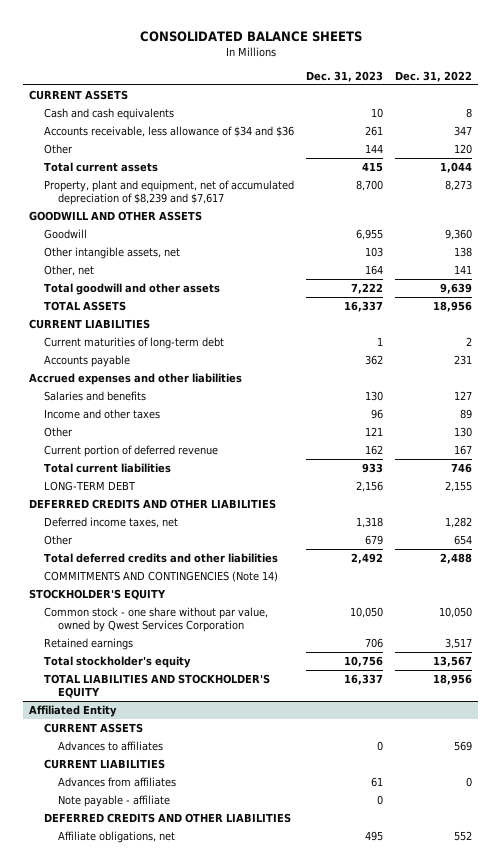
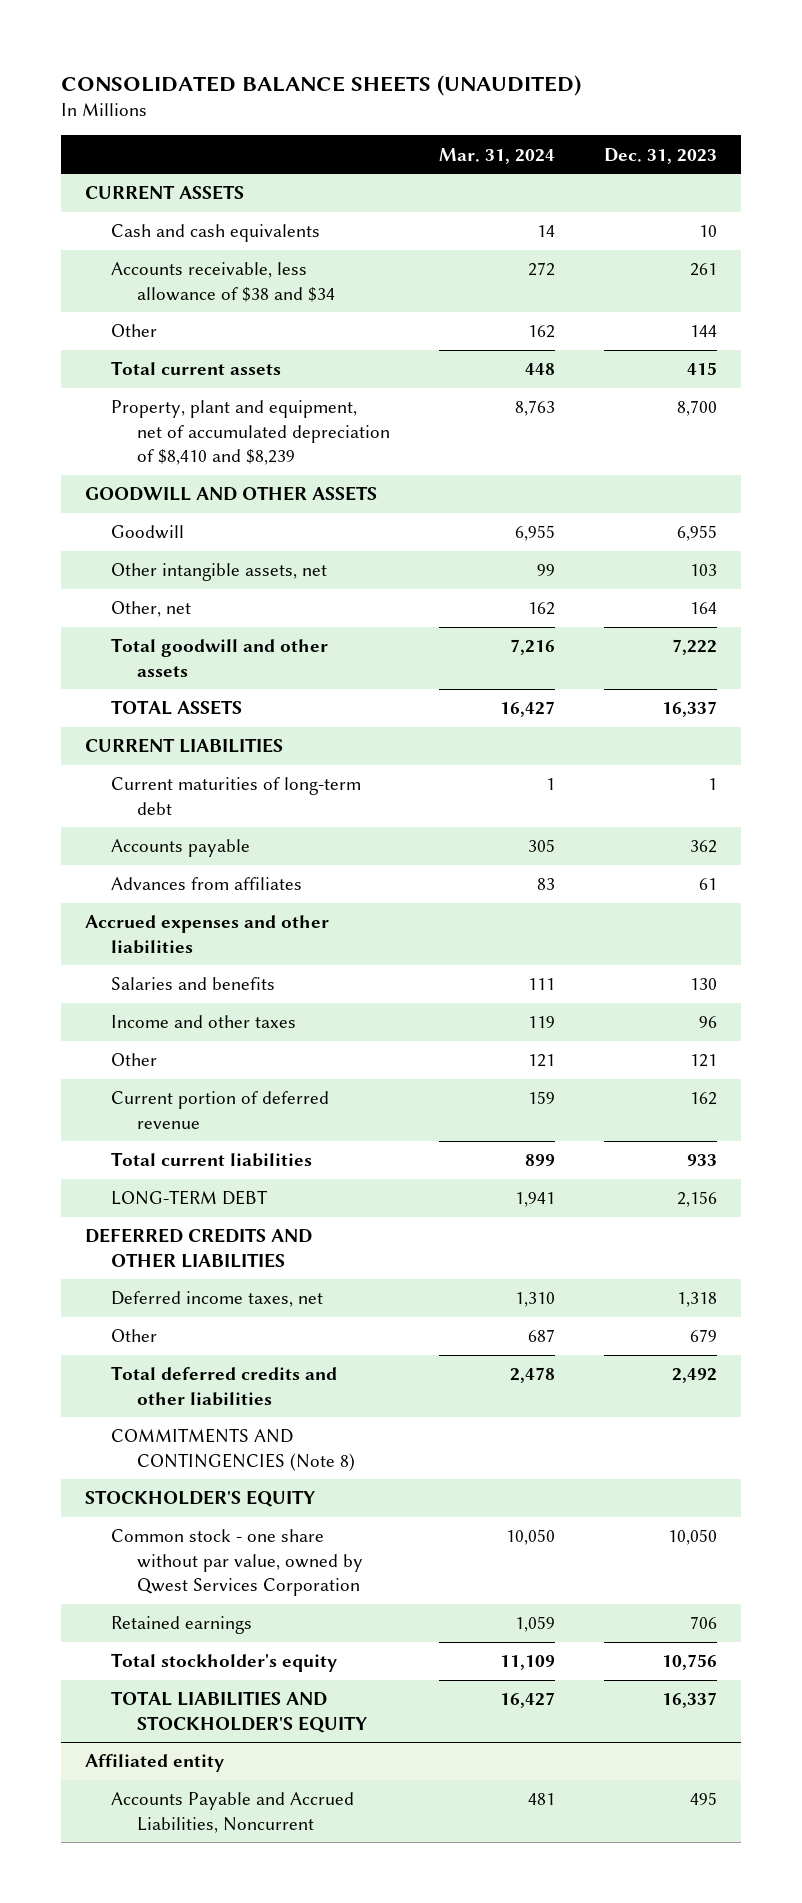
- CONSOLIDATED BALANCE SHEETS
+ CONSOLIDATED BALANCE SHEETS (UNAUDITED)
- | Dec. 31, 2023 | Dec. 31, 2022
+ | Mar. 31, 2024 | Dec. 31, 2023
- Accounts receivable, less allowance of $34 and $36 | 261 | 347
+ Accounts receivable, less allowance of $38 and $34 | 272 | 261
- Property, plant and equipment, net of accumulated depreciation of $8,239 and $7,617 | 8,700 | 8,273
+ Property, plant and equipment, net of accumulated depreciation of $8,410 and $8,239 | 8,763 | 8,700
+ Advances from affiliates | 83 | 61
- COMMITMENTS AND CONTINGENCIES (Note 14)
+ COMMITMENTS AND CONTINGENCIES (Note 8)
- Affiliated Entity
- CURRENT ASSETS
- Advances to affiliates | 0 | 569
- CURRENT LIABILITIES
- Advances from affiliates | 61 | 0
- Note payable - affiliate | 0 |
- DEFERRED CREDITS AND OTHER LIABILITIES
- Affiliate obligations, net | 495 | 552
+ Affiliated entity
+ Accounts Payable and Accrued Liabilities, Noncurrent | 481 | 495

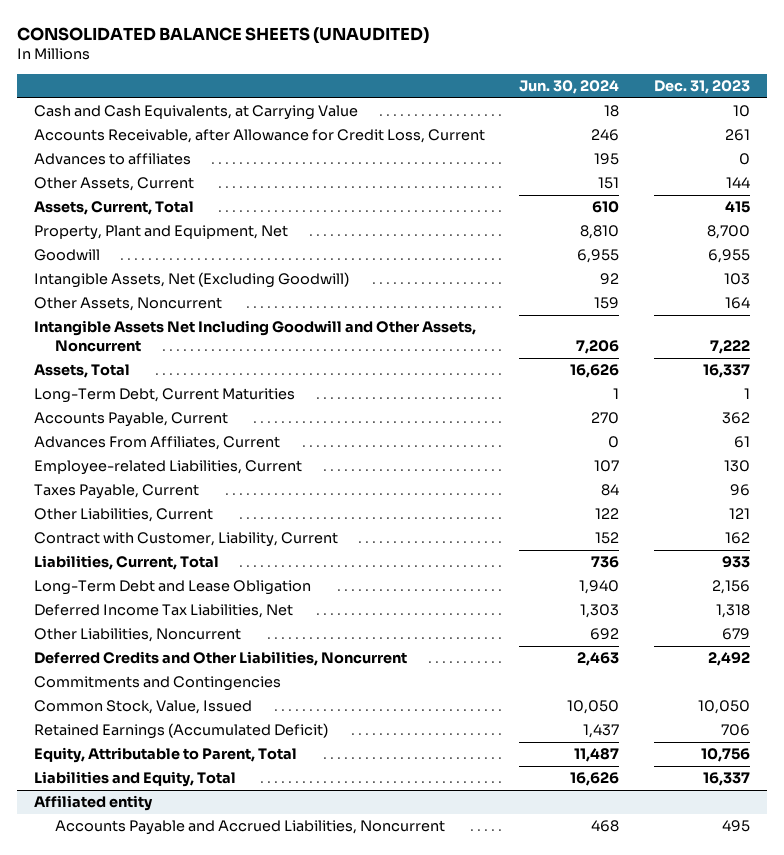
- | Mar. 31, 2024 | Dec. 31, 2023
+ | Jun. 30, 2024 | Dec. 31, 2023
- CURRENT ASSETS
- Cash and cash equivalents | 14 | 10
- Accounts receivable, less allowance of $38 and $34 | 272 | 261
- Other | 162 | 144
- Total current assets | 448 | 415
- Property, plant and equipment, net of accumulated depreciation of $8,410 and $8,239 | 8,763 | 8,700
- GOODWILL AND OTHER ASSETS
+ Cash and Cash Equivalents, at Carrying Value | 18 | 10
+ Accounts Receivable, after Allowance for Credit Loss, Current | 246 | 261
+ Advances to affiliates | 195 | 0
+ Other Assets, Current | 151 | 144
+ Assets, Current, Total | 610 | 415
+ Property, Plant and Equipment, Net | 8,810 | 8,700
- Other intangible assets, net | 99 | 103
- Other, net | 162 | 164
- Total goodwill and other assets | 7,216 | 7,222
- TOTAL ASSETS | 16,427 | 16,337
- CURRENT LIABILITIES
- Current maturities of long-term debt | 1 | 1
- Accounts payable | 305 | 362
- Advances from affiliates | 83 | 61
- Accrued expenses and other liabilities
- Salaries and benefits | 111 | 130
- Income and other taxes | 119 | 96
- Other | 121 | 121
- Current portion of deferred revenue | 159 | 162
- Total current liabilities | 899 | 933
- LONG-TERM DEBT | 1,941 | 2,156
- DEFERRED CREDITS AND OTHER LIABILITIES
- Deferred income taxes, net | 1,310 | 1,318
- Other | 687 | 679
- Total deferred credits and other liabilities | 2,478 | 2,492
- COMMITMENTS AND CONTINGENCIES (Note 8)
- STOCKHOLDER'S EQUITY
- Common stock - one share without par value, owned by Qwest Services Corporation | 10,050 | 10,050
- Retained earnings | 1,059 | 706
- Total stockholder's equity | 11,109 | 10,756
- TOTAL LIABILITIES AND STOCKHOLDER'S EQUITY | 16,427 | 16,337
+ Intangible Assets, Net (Excluding Goodwill) | 92 | 103
+ Other Assets, Noncurrent | 159 | 164
+ Intangible Assets Net Including Goodwill and Other Assets, Noncurrent | 7,206 | 7,222
+ Assets, Total | 16,626 | 16,337
+ Long-Term Debt, Current Maturities | 1 | 1
+ Accounts Payable, Current | 270 | 362
+ Advances From Affiliates, Current | 0 | 61
+ Employee-related Liabilities, Current | 107 | 130
+ Taxes Payable, Current | 84 | 96
+ Other Liabilities, Current | 122 | 121
+ Contract with Customer, Liability, Current | 152 | 162
+ Liabilities, Current, Total | 736 | 933
+ Long-Term Debt and Lease Obligation | 1,940 | 2,156
+ Deferred Income Tax Liabilities, Net | 1,303 | 1,318
+ Other Liabilities, Noncurrent | 692 | 679
+ Deferred Credits and Other Liabilities, Noncurrent | 2,463 | 2,492
+ Commitments and Contingencies
+ Common Stock, Value, Issued | 10,050 | 10,050
+ Retained Earnings (Accumulated Deficit) | 1,437 | 706
+ Equity, Attributable to Parent, Total | 11,487 | 10,756
+ Liabilities and Equity, Total | 16,626 | 16,337

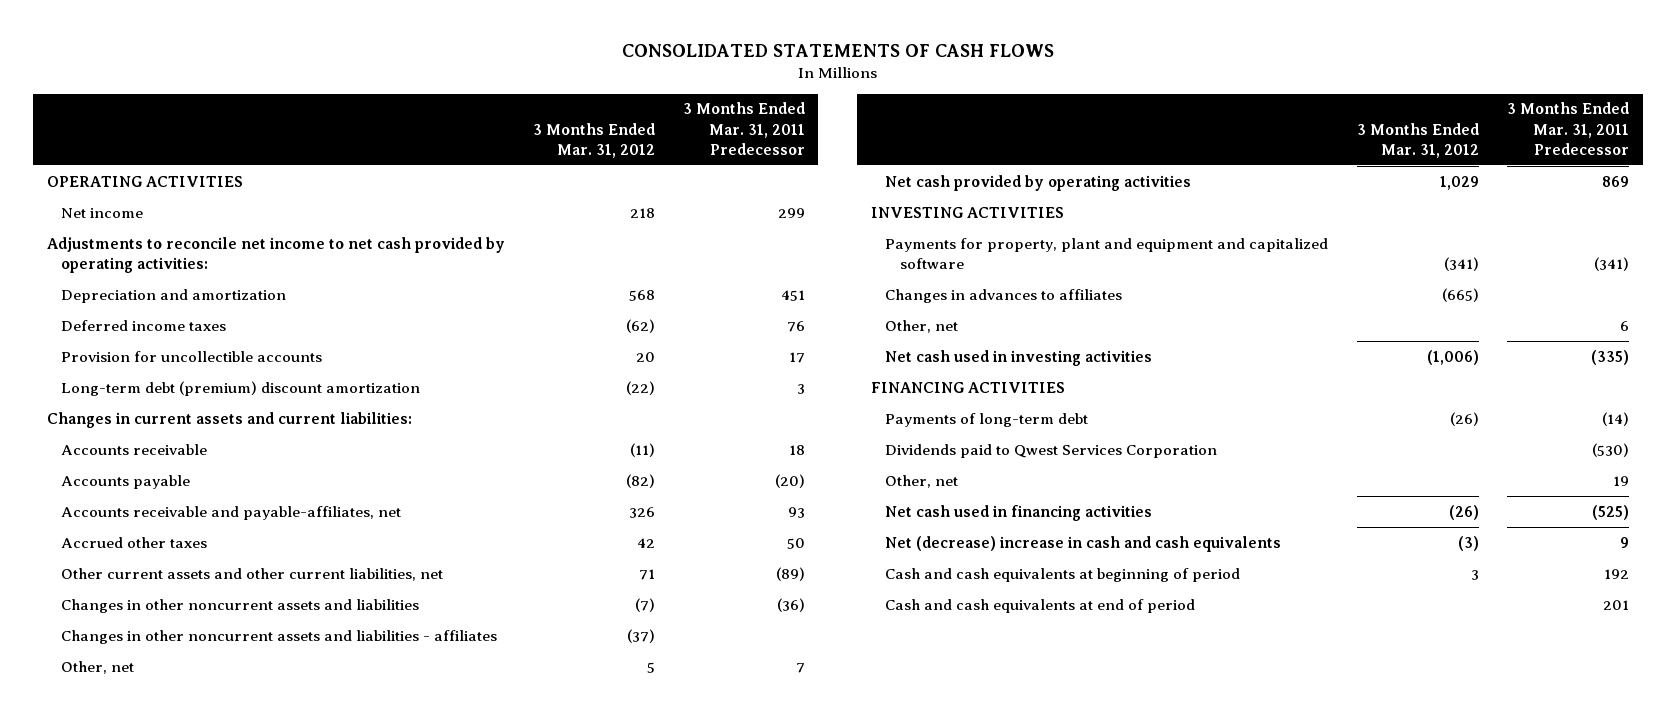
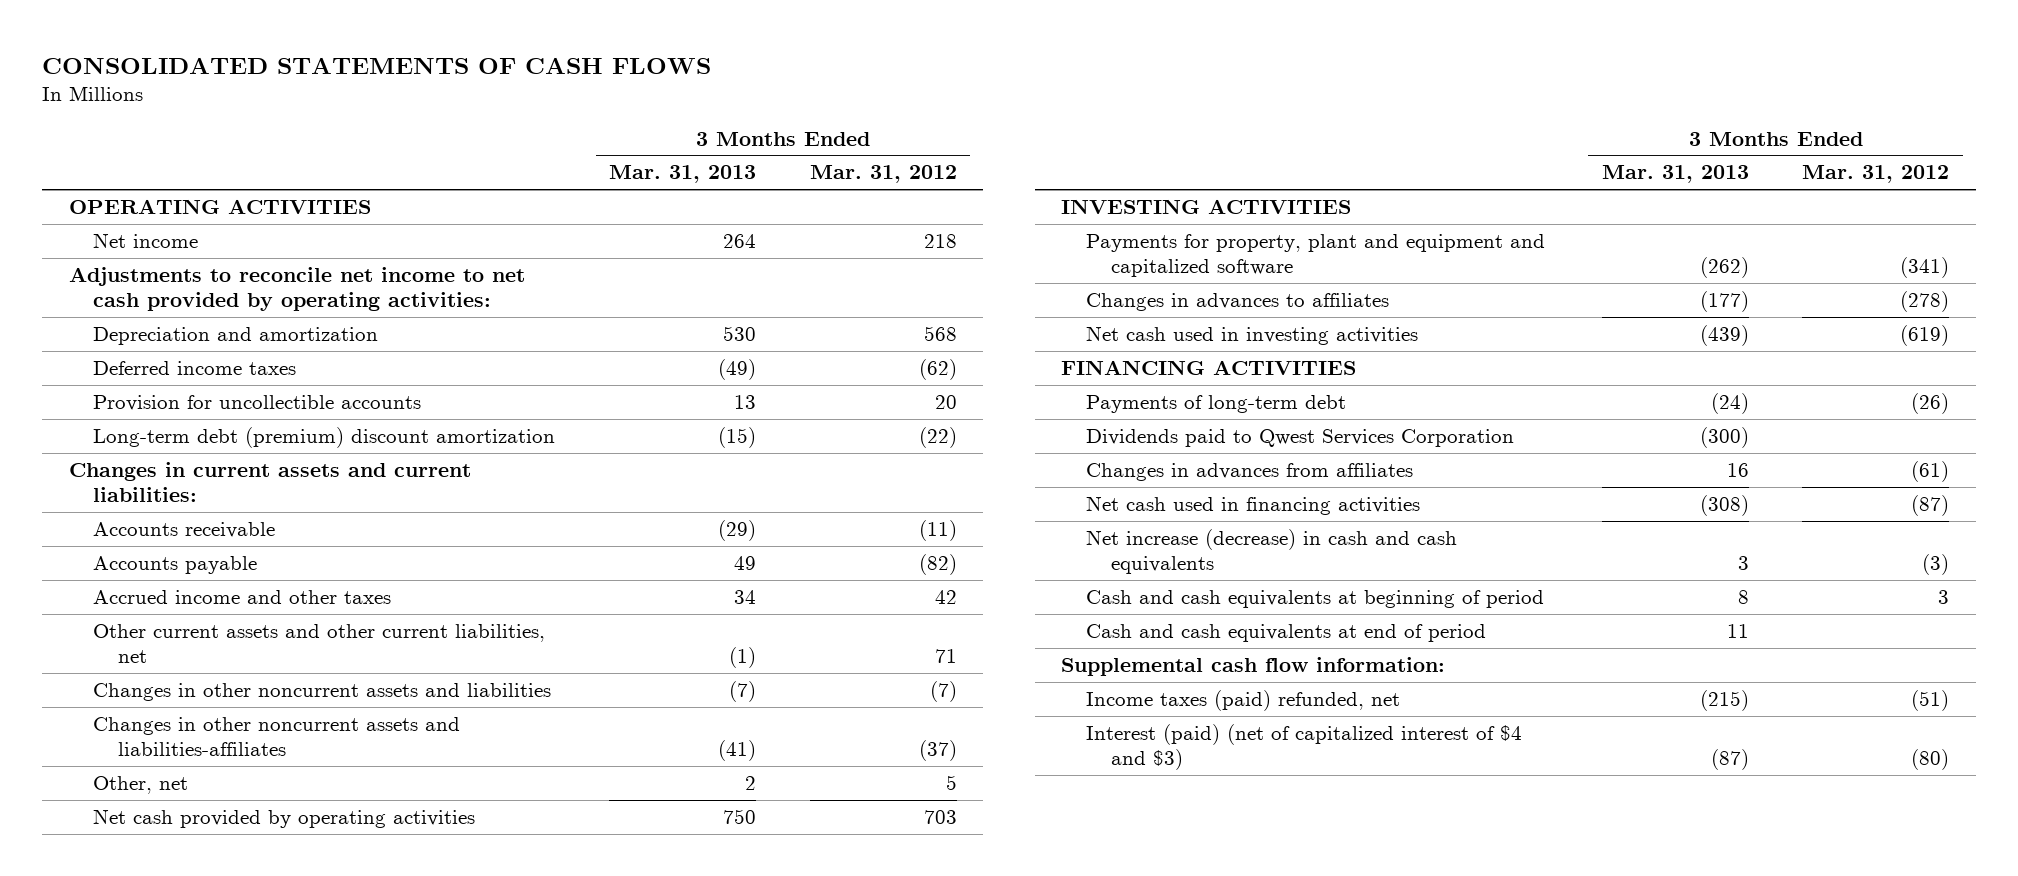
- | 3 Months Ended Mar. 31, 2012 | 3 Months Ended Mar. 31, 2011 Predecessor
+ | 3 Months Ended Mar. 31, 2013 | 3 Months Ended Mar. 31, 2012
- Accounts receivable and payable-affiliates, net | 326 | 93
- Accrued other taxes | 42 | 50
+ Accrued income and other taxes | 34 | 42
- Changes in other noncurrent assets and liabilities - affiliates | (37) |
+ Changes in other noncurrent assets and liabilities-affiliates | (41) | (37)
- Net cash provided by operating activities | 1,029 | 869
+ Net cash provided by operating activities | 750 | 703
- Changes in advances to affiliates | (665) |
- Other, net | | 6
- Net cash used in investing activities | (1,006) | (335)
+ Changes in advances to affiliates | (177) | (278)
+ Net cash used in investing activities | (439) | (619)
- Other, net | | 19
- Net cash used in financing activities | (26) | (525)
- Net (decrease) increase in cash and cash equivalents | (3) | 9
+ Changes in advances from affiliates | 16 | (61)
+ Net cash used in financing activities | (308) | (87)
+ Net increase (decrease) in cash and cash equivalents | 3 | (3)
+ Supplemental cash flow information:
+ Income taxes (paid) refunded, net | (215) | (51)
+ Interest (paid) (net of capitalized interest of $4 and $3) | (87) | (80)

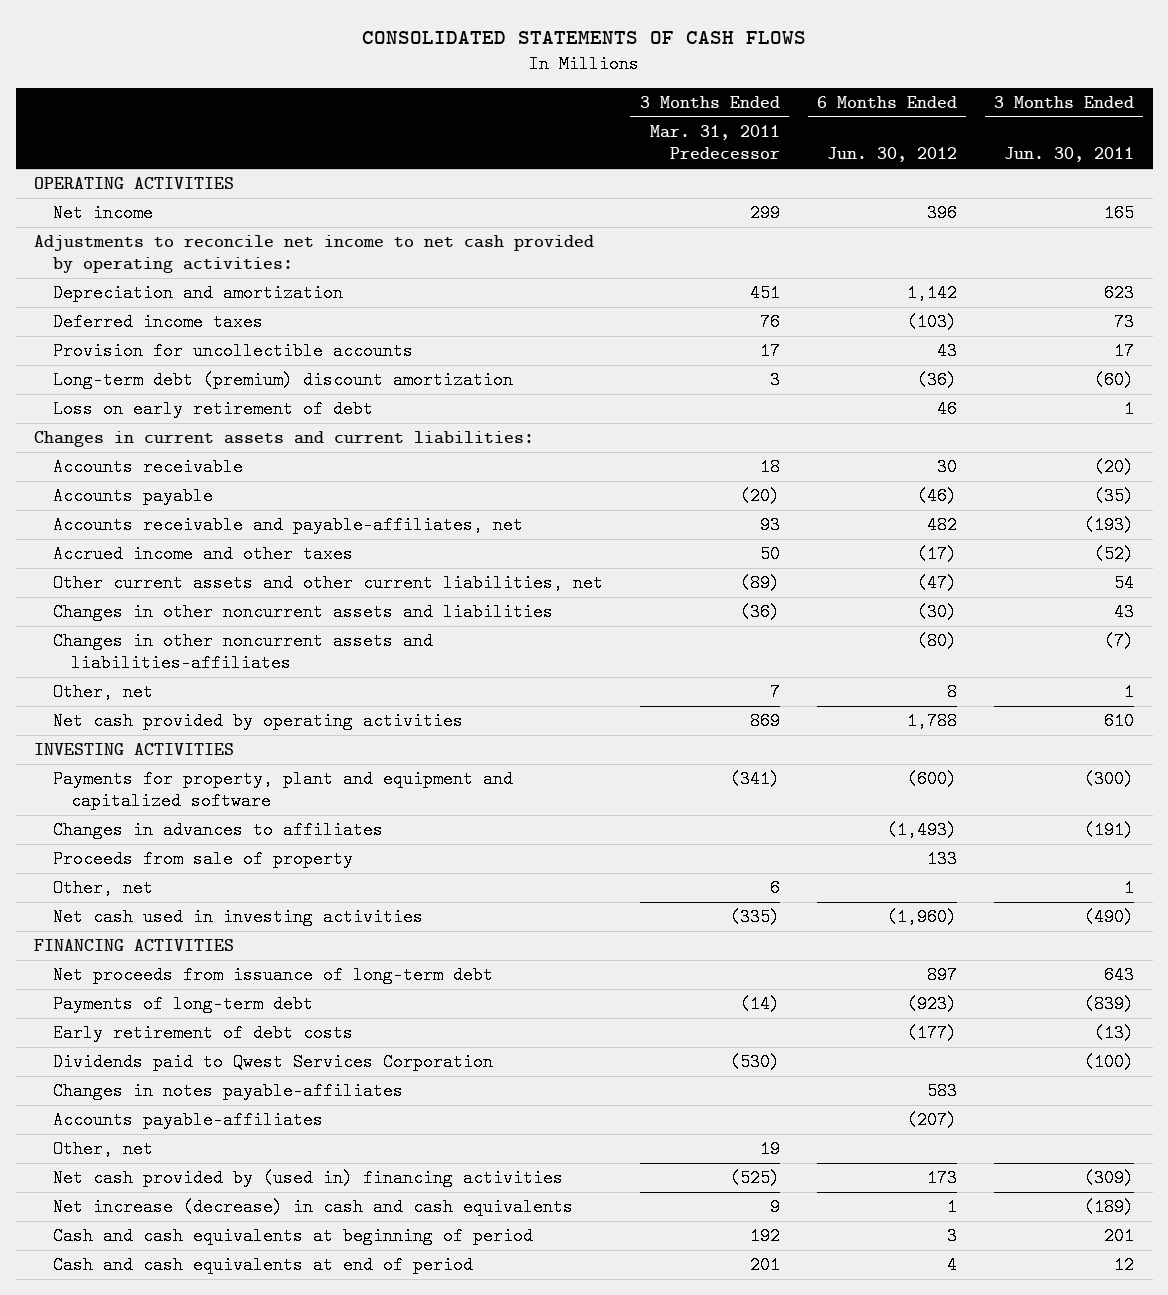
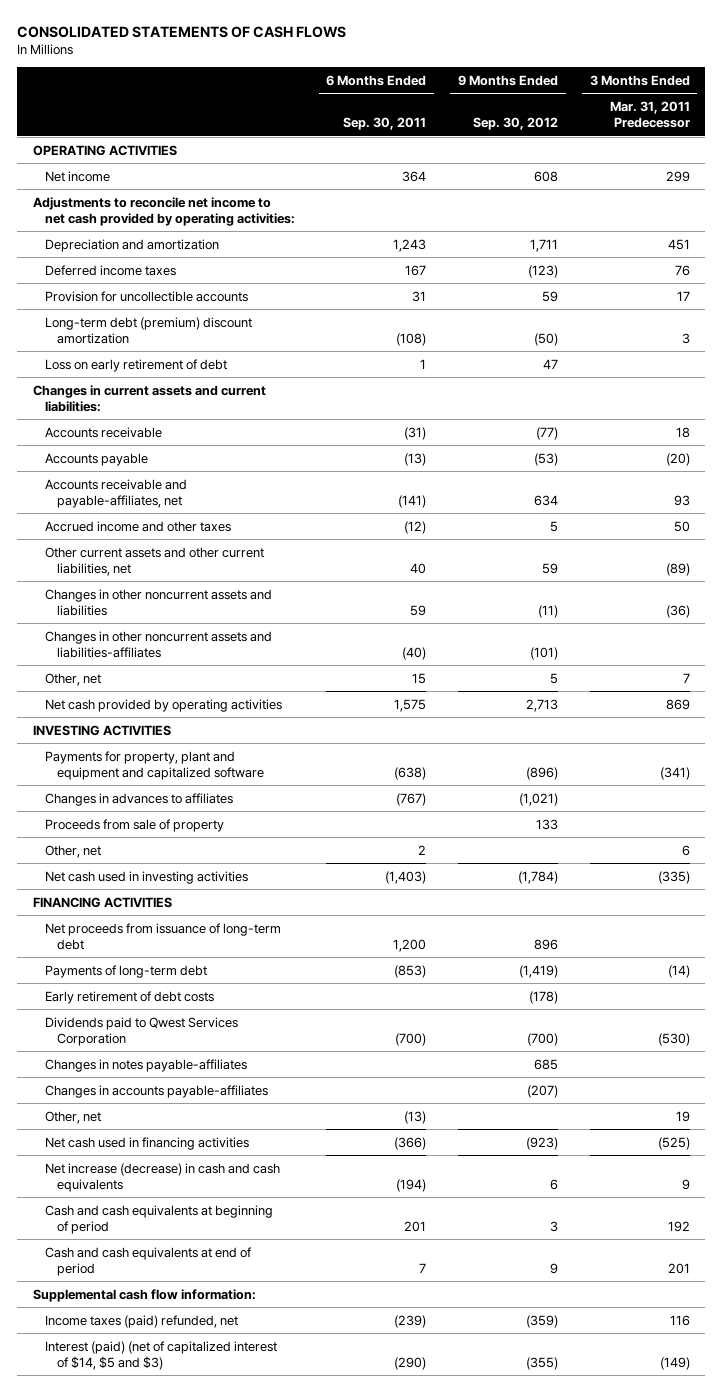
- | 3 Months Ended Mar. 31, 2011 Predecessor | 6 Months Ended Jun. 30, 2012 | 3 Months Ended Jun. 30, 2011
+ | 6 Months Ended Sep. 30, 2011 | 9 Months Ended Sep. 30, 2012 | 3 Months Ended Mar. 31, 2011 Predecessor
- Accounts payable-affiliates | | (207) |
+ Changes in accounts payable-affiliates | | (207) |
- Net cash provided by (used in) financing activities | (525) | 173 | (309)
+ Net cash used in financing activities | (366) | (923) | (525)
+ Supplemental cash flow information:
+ Income taxes (paid) refunded, net | (239) | (359) | 116
+ Interest (paid) (net of capitalized interest of $14, $5 and $3) | (290) | (355) | (149)

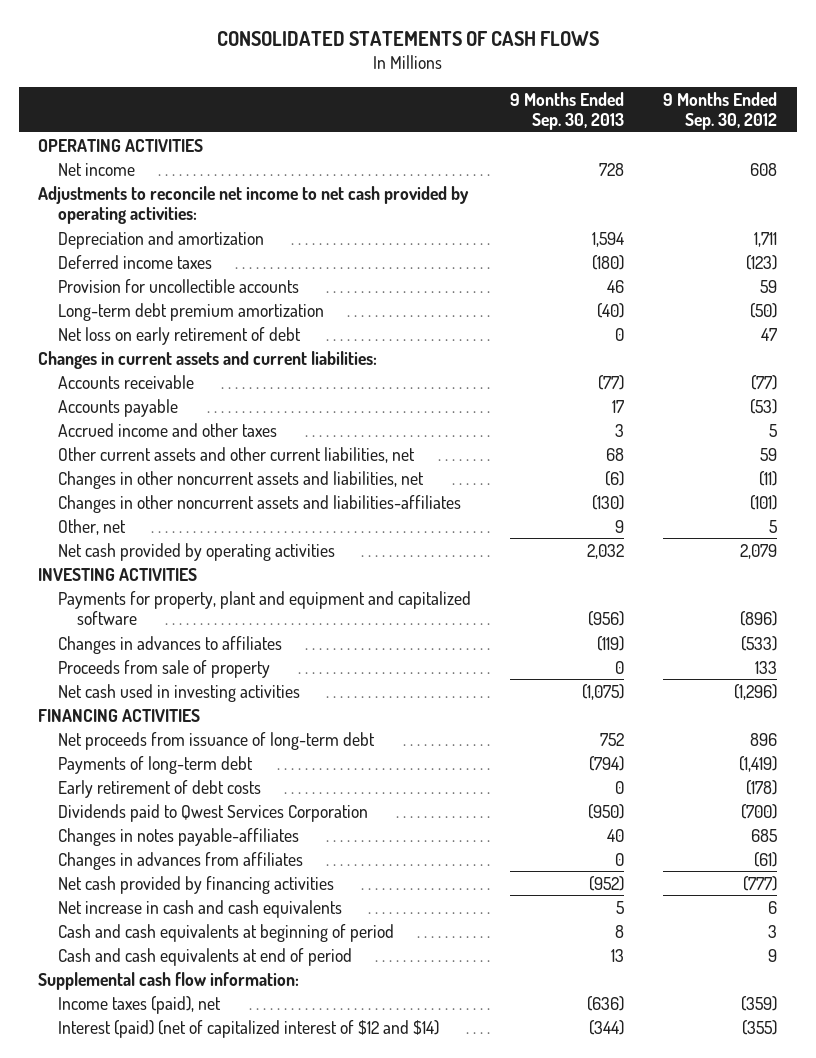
- | 6 Months Ended Sep. 30, 2011 | 9 Months Ended Sep. 30, 2012 | 3 Months Ended Mar. 31, 2011 Predecessor
+ | 9 Months Ended Sep. 30, 2013 | 9 Months Ended Sep. 30, 2012
- Long-term debt (premium) discount amortization | (108) | (50) | 3
- Loss on early retirement of debt | 1 | 47 |
+ Long-term debt premium amortization | (40) | (50)
+ Net loss on early retirement of debt | 0 | 47
- Accounts receivable and payable-affiliates, net | (141) | 634 | 93
- Changes in other noncurrent assets and liabilities | 59 | (11) | (36)
+ Changes in other noncurrent assets and liabilities, net | (6) | (11)
- Net cash provided by operating activities | 1,575 | 2,713 | 869
+ Net cash provided by operating activities | 2,032 | 2,079
- Changes in advances to affiliates | (767) | (1,021) |
+ Changes in advances to affiliates | (119) | (533)
- Other, net | 2 | | 6
- Net cash used in investing activities | (1,403) | (1,784) | (335)
+ Net cash used in investing activities | (1,075) | (1,296)
- Changes in accounts payable-affiliates | | (207) |
- Other, net | (13) | | 19
- Net cash used in financing activities | (366) | (923) | (525)
- Net increase (decrease) in cash and cash equivalents | (194) | 6 | 9
+ Changes in advances from affiliates | 0 | (61)
+ Net cash provided by financing activities | (952) | (777)
+ Net increase in cash and cash equivalents | 5 | 6
- Income taxes (paid) refunded, net | (239) | (359) | 116
- Interest (paid) (net of capitalized interest of $14, $5 and $3) | (290) | (355) | (149)
+ Income taxes (paid), net | (636) | (359)
+ Interest (paid) (net of capitalized interest of $12 and $14) | (344) | (355)

